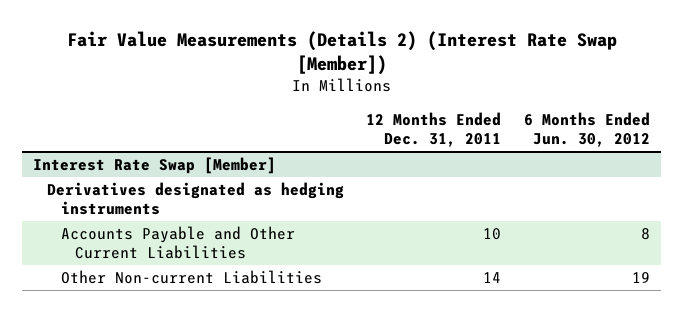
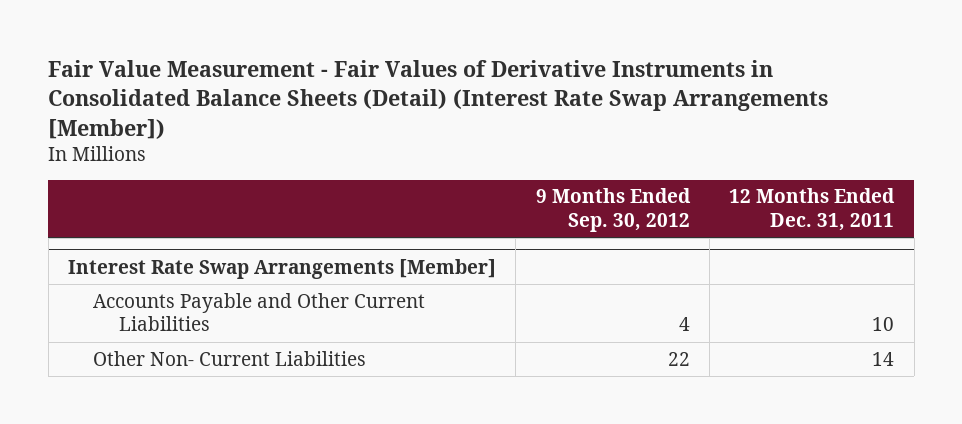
- Fair Value Measurements (Details 2) (Interest Rate Swap [Member])
+ Fair Value Measurement - Fair Values of Derivative Instruments in Consolidated Balance Sheets (Detail) (Interest Rate Swap Arrangements [Member])
- | 12 Months Ended Dec. 31, 2011 | 6 Months Ended Jun. 30, 2012
+ | 9 Months Ended Sep. 30, 2012 | 12 Months Ended Dec. 31, 2011
- Interest Rate Swap [Member]
- Derivatives designated as hedging instruments
+ Interest Rate Swap Arrangements [Member]
- Other Non-current Liabilities | 14 | 19
+ Other Non- Current Liabilities | 22 | 14

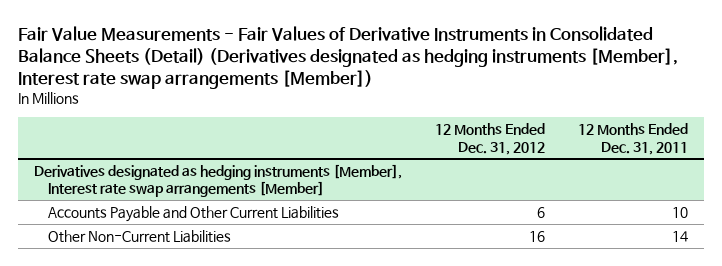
- Fair Value Measurement - Fair Values of Derivative Instruments in Consolidated Balance Sheets (Detail) (Interest Rate Swap Arrangements [Member])
+ Fair Value Measurements - Fair Values of Derivative Instruments in Consolidated Balance Sheets (Detail) (Derivatives designated as hedging instruments [Member], Interest rate swap arrangements [Member])
- | 9 Months Ended Sep. 30, 2012 | 12 Months Ended Dec. 31, 2011
+ | 12 Months Ended Dec. 31, 2012 | 12 Months Ended Dec. 31, 2011
- Interest Rate Swap Arrangements [Member]
+ Derivatives designated as hedging instruments [Member], Interest rate swap arrangements [Member]
- Other Non- Current Liabilities | 22 | 14
+ Other Non-Current Liabilities | 16 | 14

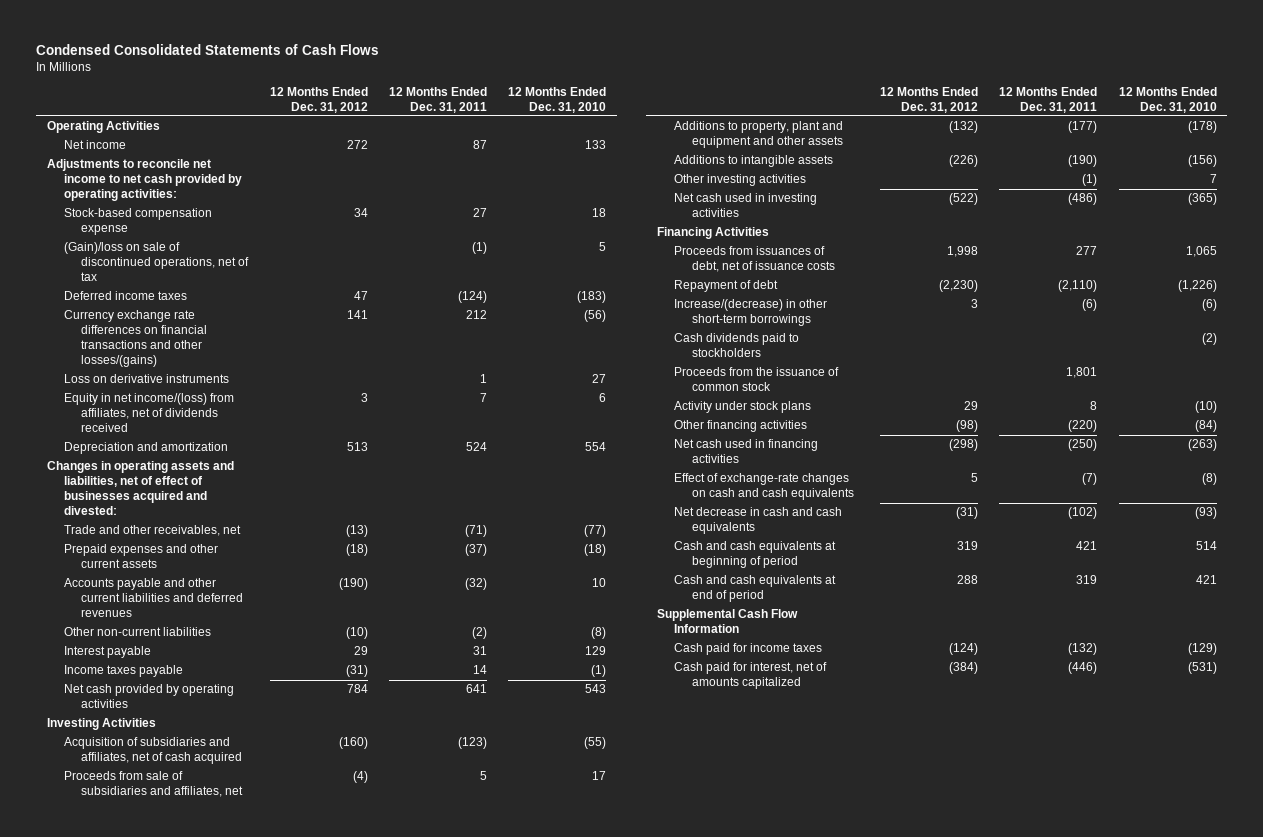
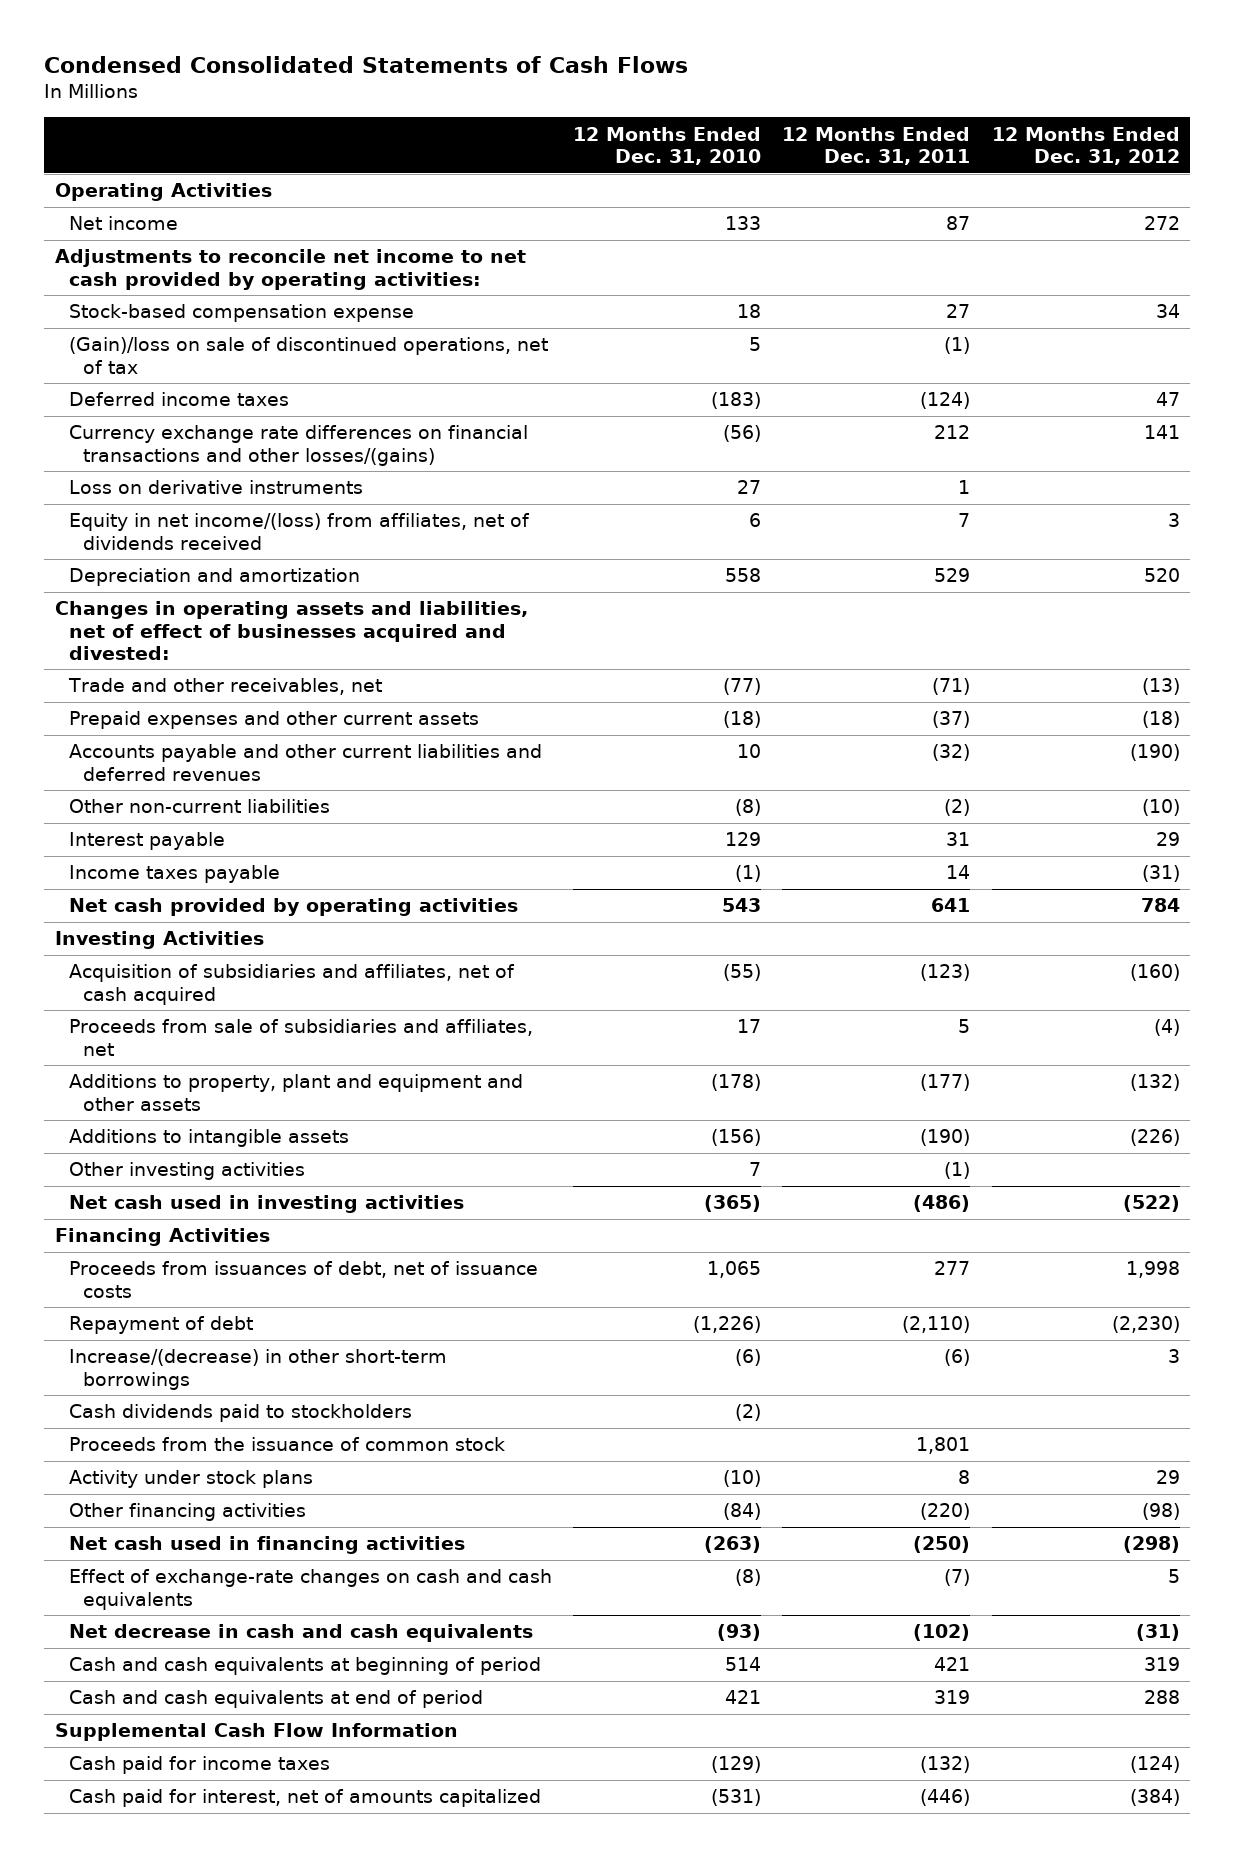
- | 12 Months Ended Dec. 31, 2012 | 12 Months Ended Dec. 31, 2011 | 12 Months Ended Dec. 31, 2010
+ | 12 Months Ended Dec. 31, 2010 | 12 Months Ended Dec. 31, 2011 | 12 Months Ended Dec. 31, 2012
- Depreciation and amortization | 513 | 524 | 554
+ Depreciation and amortization | 558 | 529 | 520

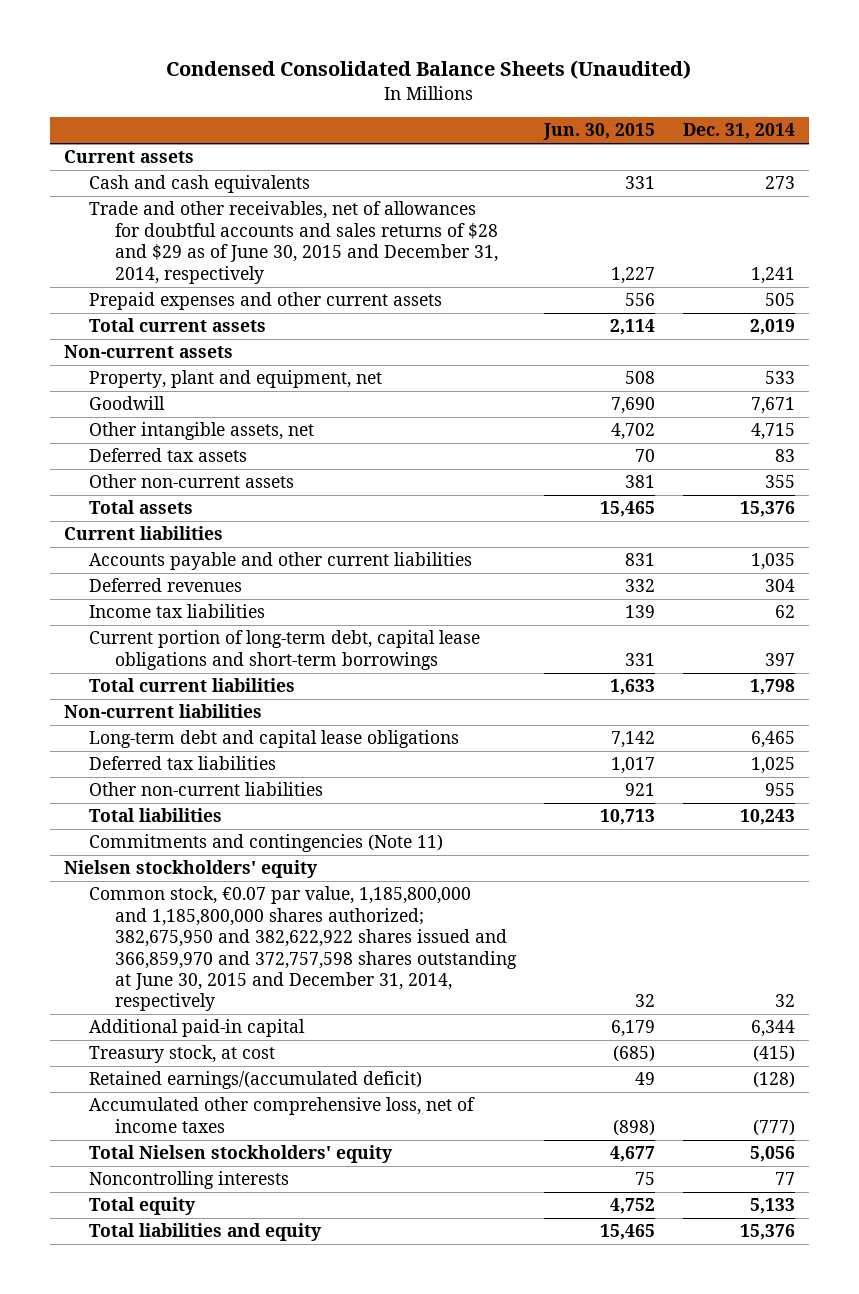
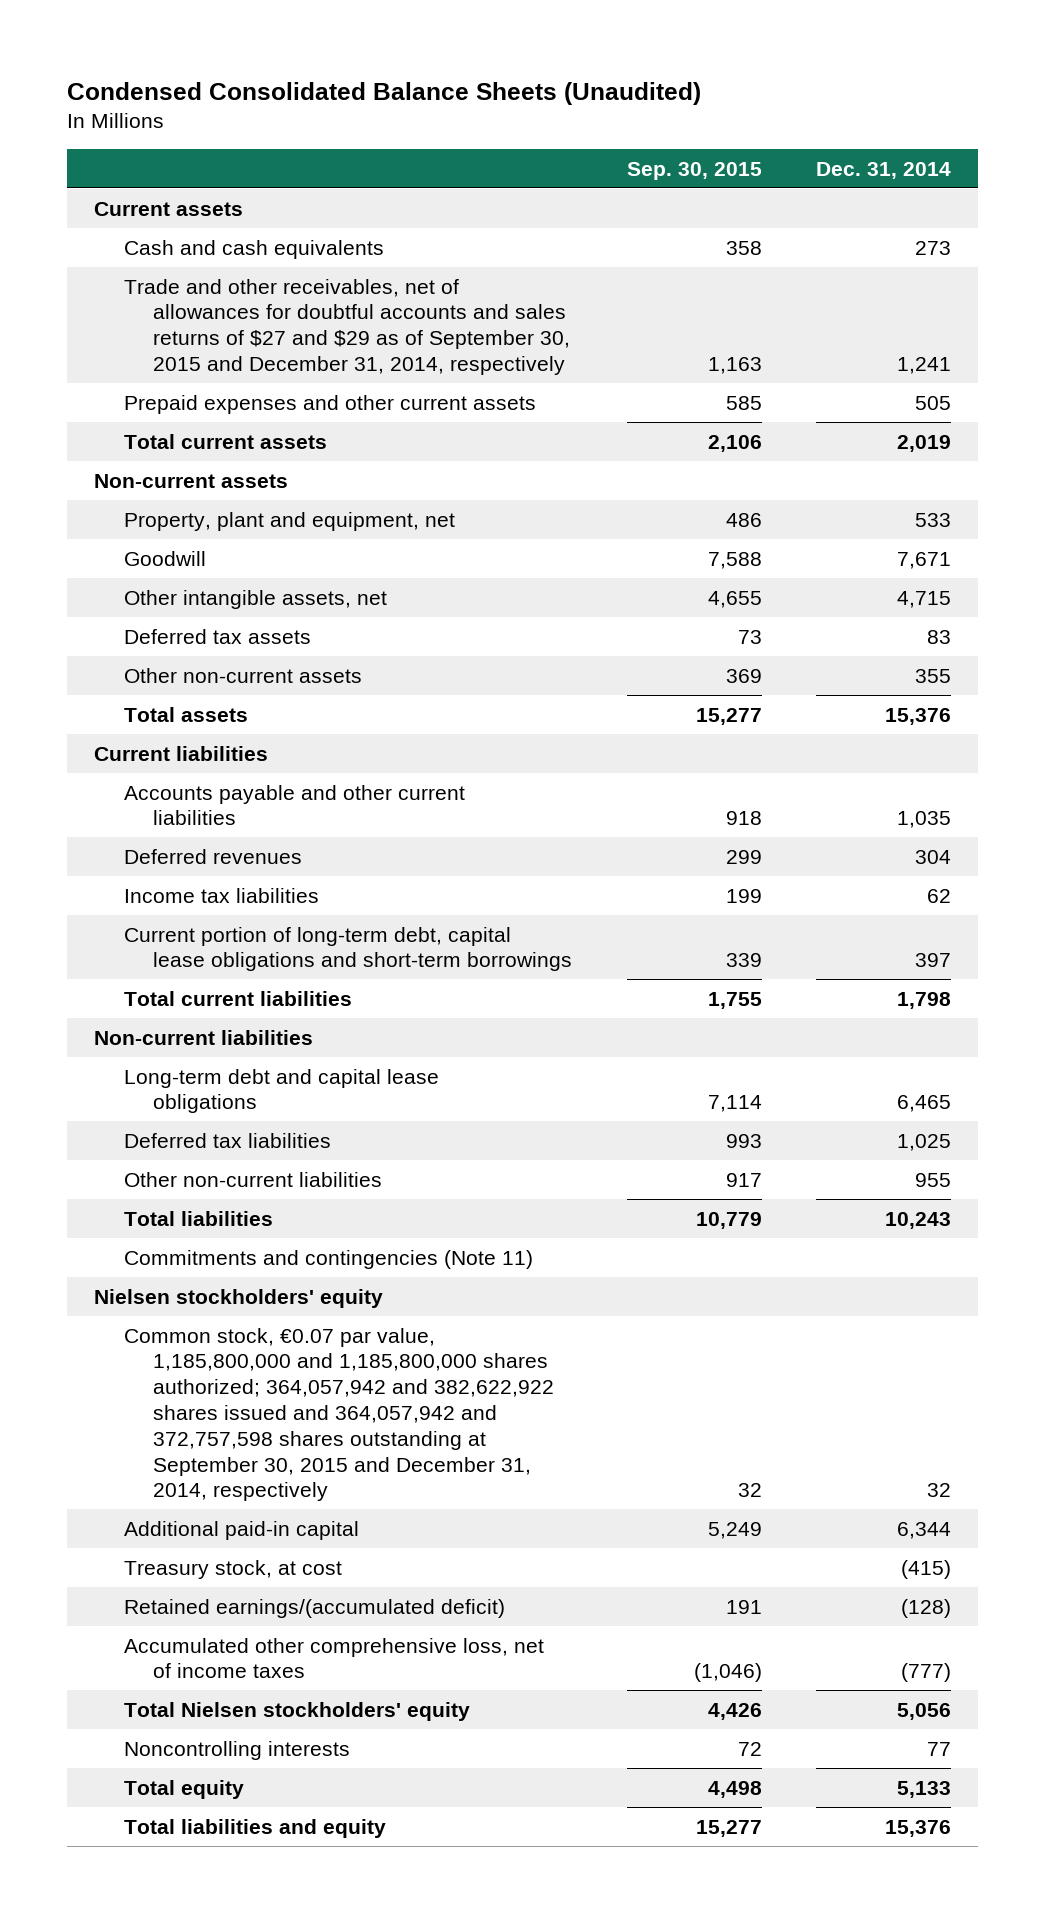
- | Jun. 30, 2015 | Dec. 31, 2014
+ | Sep. 30, 2015 | Dec. 31, 2014
- Trade and other receivables, net of allowances for doubtful accounts and sales returns of $28 and $29 as of June 30, 2015 and December 31, 2014, respectively | 1,227 | 1,241
+ Trade and other receivables, net of allowances for doubtful accounts and sales returns of $27 and $29 as of September 30, 2015 and December 31, 2014, respectively | 1,163 | 1,241
- Common stock, €0.07 par value, 1,185,800,000 and 1,185,800,000 shares authorized; 382,675,950 and 382,622,922 shares issued and 366,859,970 and 372,757,598 shares outstanding at June 30, 2015 and December 31, 2014, respectively | 32 | 32
+ Common stock, €0.07 par value, 1,185,800,000 and 1,185,800,000 shares authorized; 364,057,942 and 382,622,922 shares issued and 364,057,942 and 372,757,598 shares outstanding at September 30, 2015 and December 31, 2014, respectively | 32 | 32

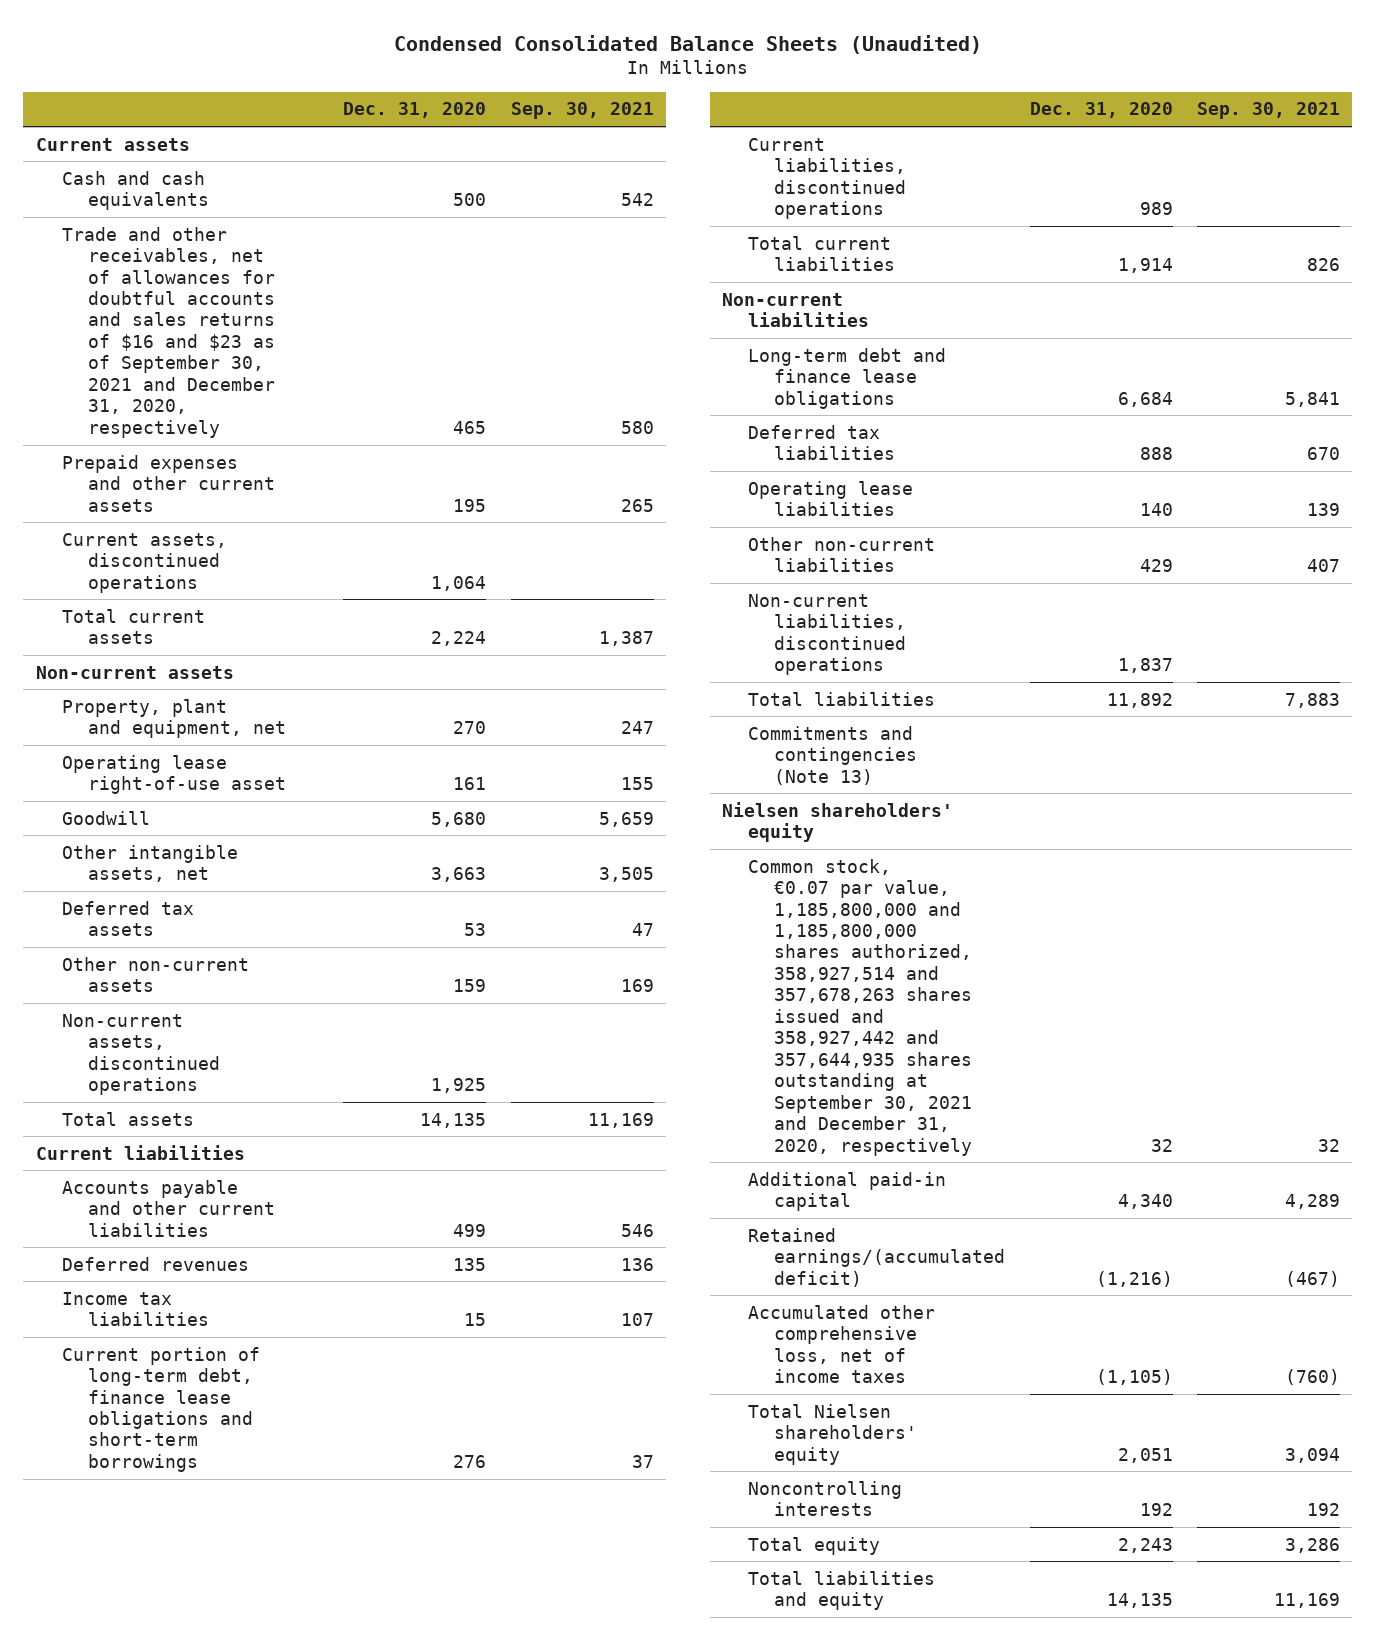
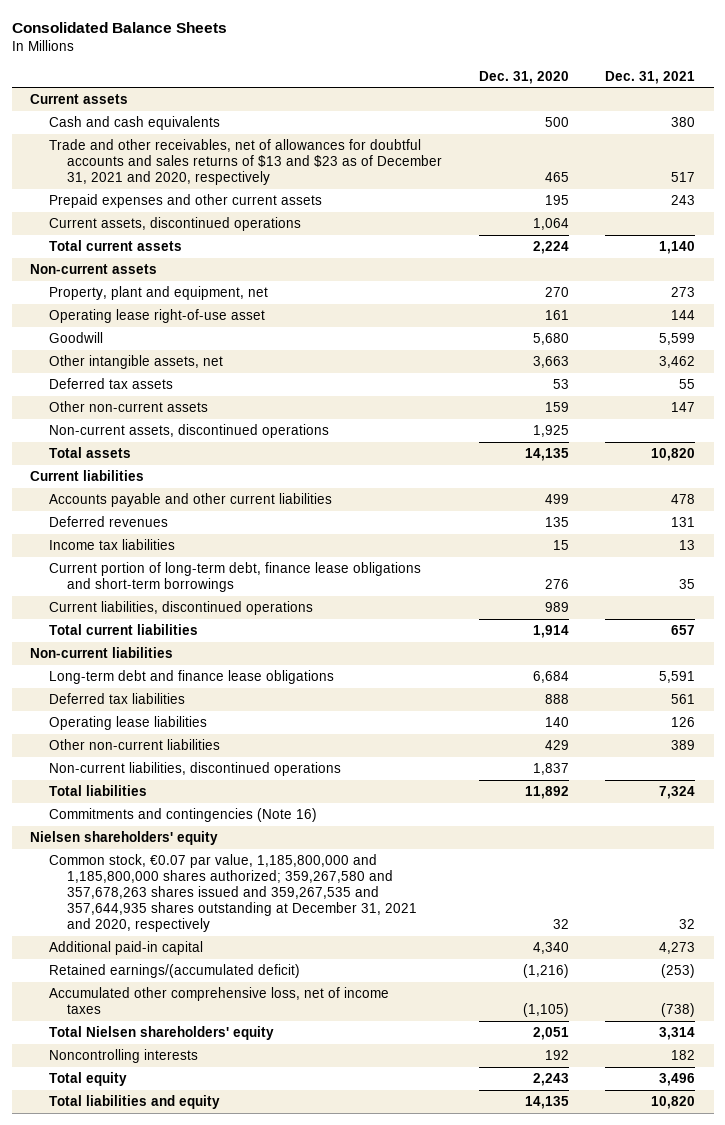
- Condensed Consolidated Balance Sheets (Unaudited)
+ Consolidated Balance Sheets
- | Dec. 31, 2020 | Sep. 30, 2021
+ | Dec. 31, 2020 | Dec. 31, 2021
- Trade and other receivables, net of allowances for doubtful accounts and sales returns of $16 and $23 as of September 30, 2021 and December 31, 2020, respectively | 465 | 580
+ Trade and other receivables, net of allowances for doubtful accounts and sales returns of $13 and $23 as of December 31, 2021 and 2020, respectively | 465 | 517
- Commitments and contingencies (Note 13)
+ Commitments and contingencies (Note 16)
- Common stock, €0.07 par value, 1,185,800,000 and 1,185,800,000 shares authorized, 358,927,514 and 357,678,263 shares issued and 358,927,442 and 357,644,935 shares outstanding at September 30, 2021 and December 31, 2020, respectively | 32 | 32
+ Common stock, €0.07 par value, 1,185,800,000 and 1,185,800,000 shares authorized; 359,267,580 and 357,678,263 shares issued and 359,267,535 and 357,644,935 shares outstanding at December 31, 2021 and 2020, respectively | 32 | 32

